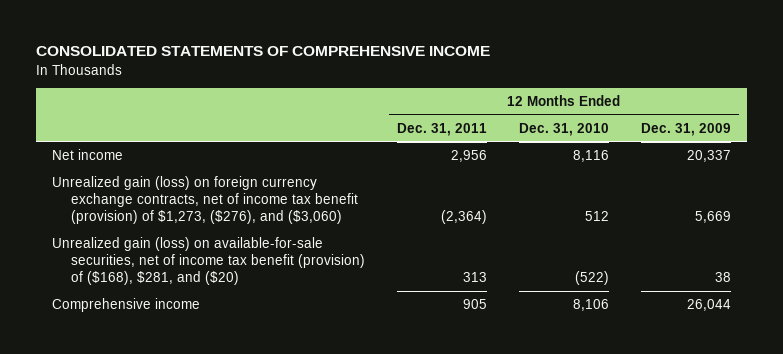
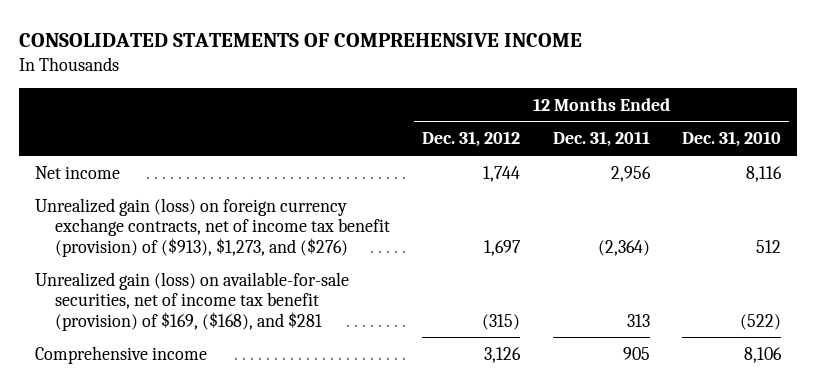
- | 12 Months Ended Dec. 31, 2011 | 12 Months Ended Dec. 31, 2010 | 12 Months Ended Dec. 31, 2009
+ | 12 Months Ended Dec. 31, 2012 | 12 Months Ended Dec. 31, 2011 | 12 Months Ended Dec. 31, 2010
- Unrealized gain (loss) on foreign currency exchange contracts, net of income tax benefit (provision) of $1,273, ($276), and ($3,060) | (2,364) | 512 | 5,669
- Unrealized gain (loss) on available-for-sale securities, net of income tax benefit (provision) of ($168), $281, and ($20) | 313 | (522) | 38
+ Unrealized gain (loss) on foreign currency exchange contracts, net of income tax benefit (provision) of ($913), $1,273, and ($276) | 1,697 | (2,364) | 512
+ Unrealized gain (loss) on available-for-sale securities, net of income tax benefit (provision) of $169, ($168), and $281 | (315) | 313 | (522)

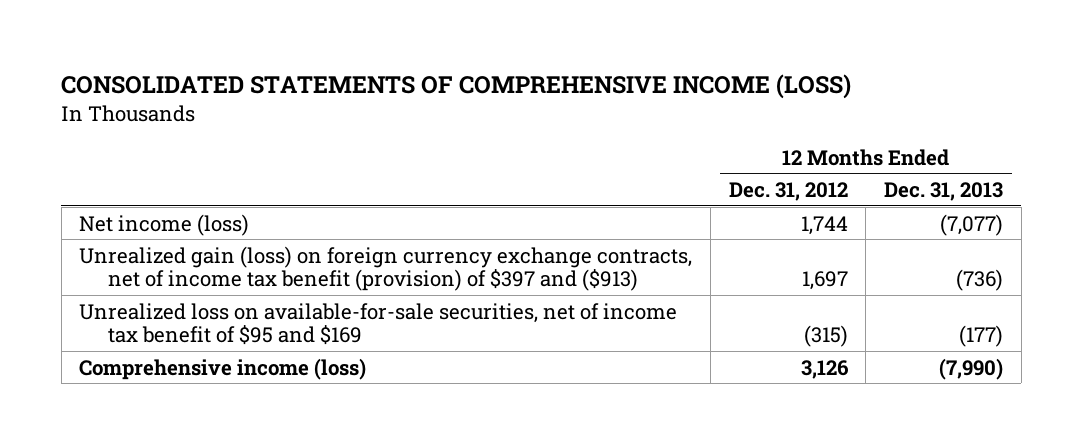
- CONSOLIDATED STATEMENTS OF COMPREHENSIVE INCOME
+ CONSOLIDATED STATEMENTS OF COMPREHENSIVE INCOME (LOSS)
- | 12 Months Ended Dec. 31, 2012 | 12 Months Ended Dec. 31, 2011 | 12 Months Ended Dec. 31, 2010
+ | 12 Months Ended Dec. 31, 2012 | 12 Months Ended Dec. 31, 2013
- Net income | 1,744 | 2,956 | 8,116
- Unrealized gain (loss) on foreign currency exchange contracts, net of income tax benefit (provision) of ($913), $1,273, and ($276) | 1,697 | (2,364) | 512
- Unrealized gain (loss) on available-for-sale securities, net of income tax benefit (provision) of $169, ($168), and $281 | (315) | 313 | (522)
- Comprehensive income | 3,126 | 905 | 8,106
+ Net income (loss) | 1,744 | (7,077)
+ Unrealized gain (loss) on foreign currency exchange contracts, net of income tax benefit (provision) of $397 and ($913) | 1,697 | (736)
+ Unrealized loss on available-for-sale securities, net of income tax benefit of $95 and $169 | (315) | (177)
+ Comprehensive income (loss) | 3,126 | (7,990)

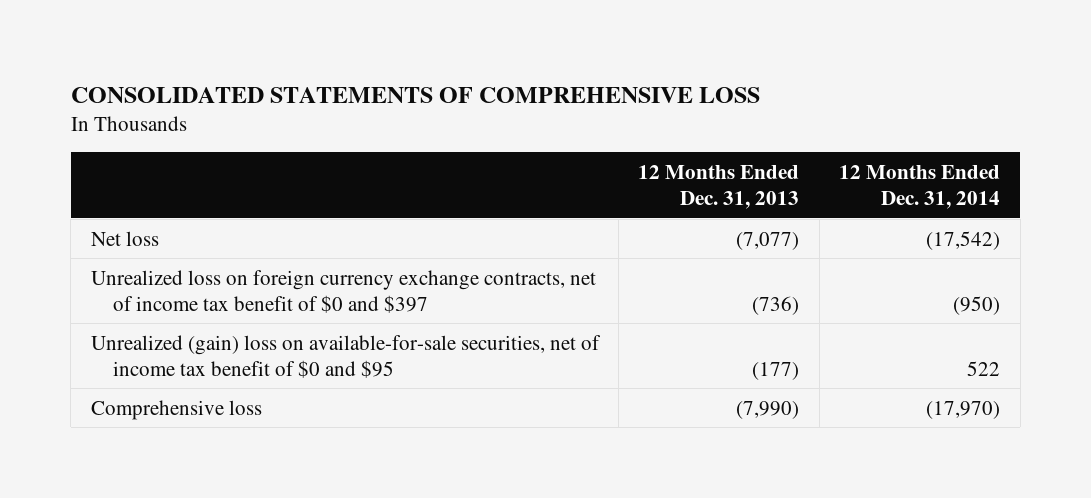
- CONSOLIDATED STATEMENTS OF COMPREHENSIVE INCOME (LOSS)
+ CONSOLIDATED STATEMENTS OF COMPREHENSIVE LOSS
- | 12 Months Ended Dec. 31, 2012 | 12 Months Ended Dec. 31, 2013
+ | 12 Months Ended Dec. 31, 2013 | 12 Months Ended Dec. 31, 2014
- Net income (loss) | 1,744 | (7,077)
- Unrealized gain (loss) on foreign currency exchange contracts, net of income tax benefit (provision) of $397 and ($913) | 1,697 | (736)
- Unrealized loss on available-for-sale securities, net of income tax benefit of $95 and $169 | (315) | (177)
- Comprehensive income (loss) | 3,126 | (7,990)
+ Net loss | (7,077) | (17,542)
+ Unrealized loss on foreign currency exchange contracts, net of income tax benefit of $0 and $397 | (736) | (950)
+ Unrealized (gain) loss on available-for-sale securities, net of income tax benefit of $0 and $95 | (177) | 522
+ Comprehensive loss | (7,990) | (17,970)

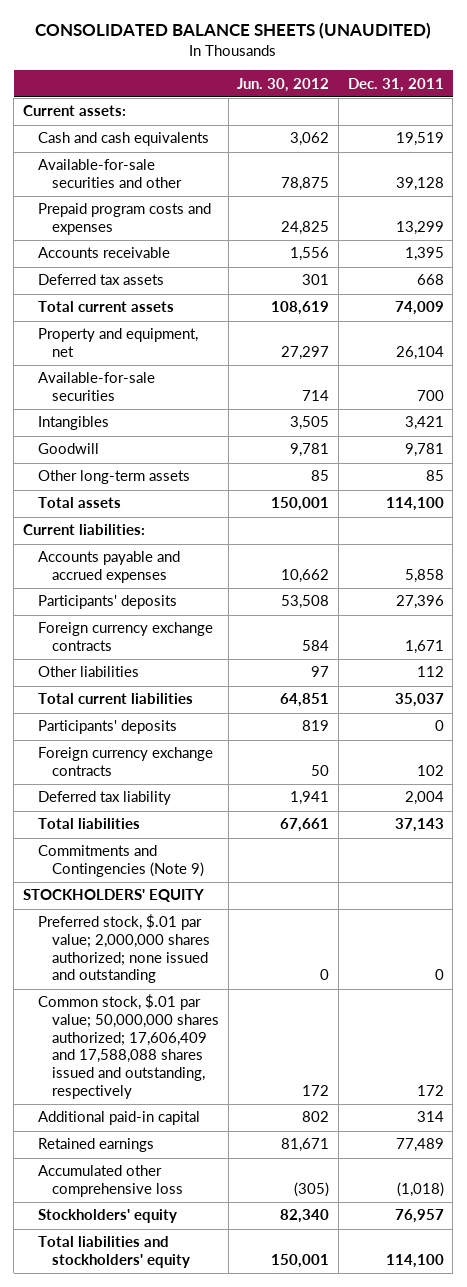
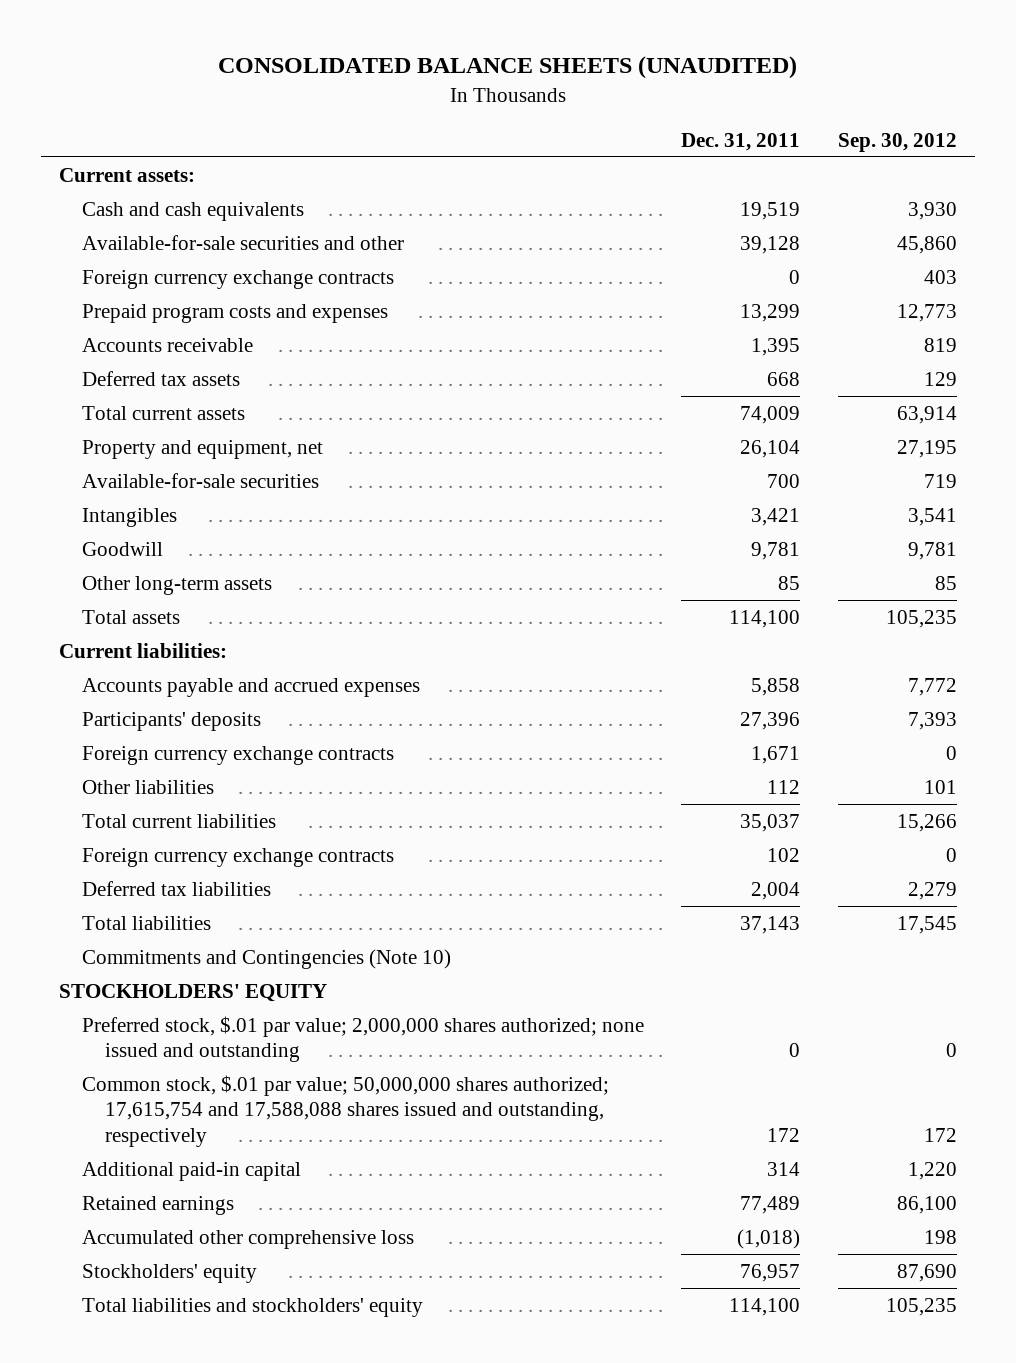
- | Jun. 30, 2012 | Dec. 31, 2011
+ | Dec. 31, 2011 | Sep. 30, 2012
+ Foreign currency exchange contracts | 0 | 403
- Participants' deposits | 819 | 0
- Deferred tax liability | 1,941 | 2,004
+ Deferred tax liabilities | 2,004 | 2,279
- Commitments and Contingencies (Note 9)
+ Commitments and Contingencies (Note 10)
- Common stock, $.01 par value; 50,000,000 shares authorized; 17,606,409 and 17,588,088 shares issued and outstanding, respectively | 172 | 172
+ Common stock, $.01 par value; 50,000,000 shares authorized; 17,615,754 and 17,588,088 shares issued and outstanding, respectively | 172 | 172

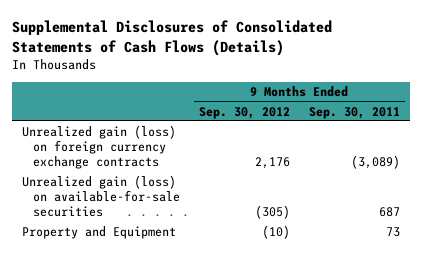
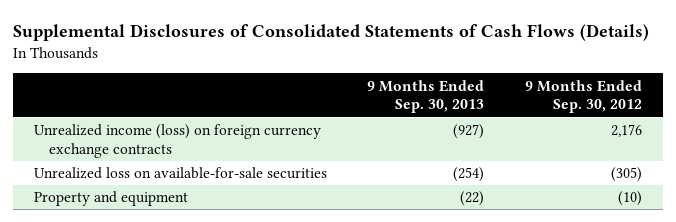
- | 9 Months Ended Sep. 30, 2012 | 9 Months Ended Sep. 30, 2011
+ | 9 Months Ended Sep. 30, 2013 | 9 Months Ended Sep. 30, 2012
- Unrealized gain (loss) on foreign currency exchange contracts | 2,176 | (3,089)
- Unrealized gain (loss) on available-for-sale securities | (305) | 687
- Property and Equipment | (10) | 73
+ Unrealized income (loss) on foreign currency exchange contracts | (927) | 2,176
+ Unrealized loss on available-for-sale securities | (254) | (305)
+ Property and equipment | (22) | (10)

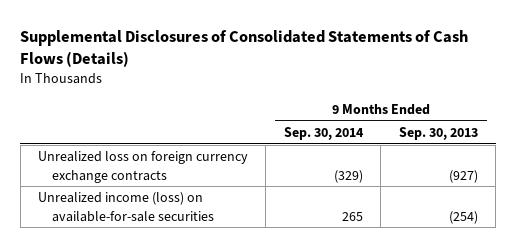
- | 9 Months Ended Sep. 30, 2013 | 9 Months Ended Sep. 30, 2012
+ | 9 Months Ended Sep. 30, 2014 | 9 Months Ended Sep. 30, 2013
- Unrealized income (loss) on foreign currency exchange contracts | (927) | 2,176
- Unrealized loss on available-for-sale securities | (254) | (305)
- Property and equipment | (22) | (10)
+ Unrealized loss on foreign currency exchange contracts | (329) | (927)
+ Unrealized income (loss) on available-for-sale securities | 265 | (254)

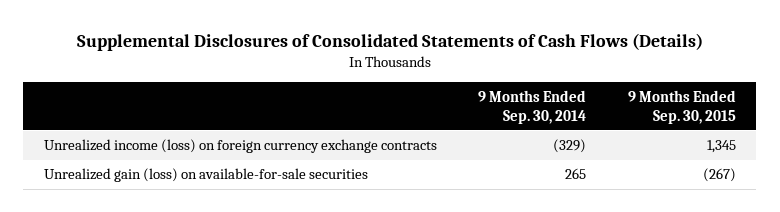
- | 9 Months Ended Sep. 30, 2014 | 9 Months Ended Sep. 30, 2013
+ | 9 Months Ended Sep. 30, 2014 | 9 Months Ended Sep. 30, 2015
- Unrealized loss on foreign currency exchange contracts | (329) | (927)
- Unrealized income (loss) on available-for-sale securities | 265 | (254)
+ Unrealized income (loss) on foreign currency exchange contracts | (329) | 1,345
+ Unrealized gain (loss) on available-for-sale securities | 265 | (267)

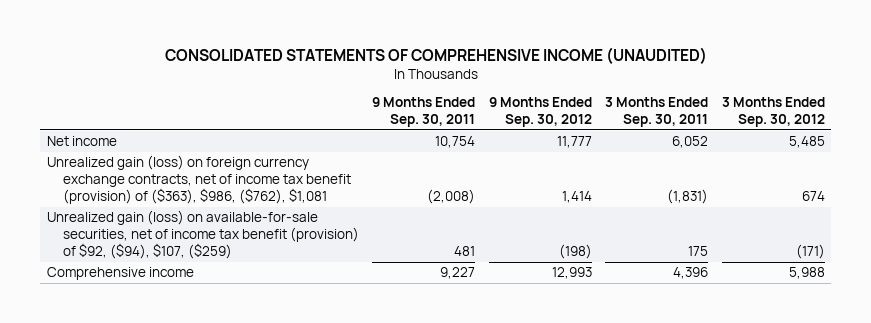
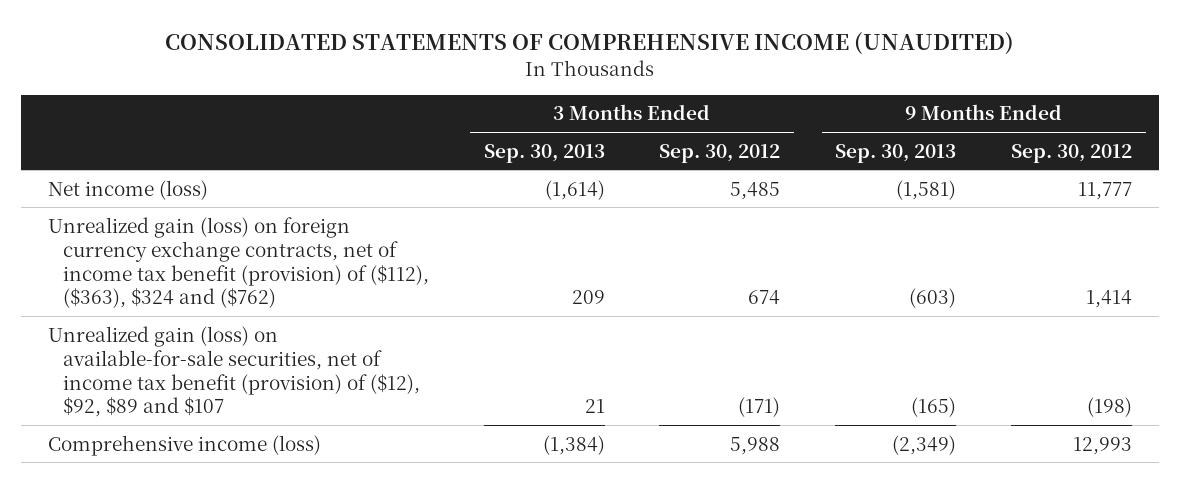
- | 9 Months Ended Sep. 30, 2011 | 9 Months Ended Sep. 30, 2012 | 3 Months Ended Sep. 30, 2011 | 3 Months Ended Sep. 30, 2012
+ | 3 Months Ended Sep. 30, 2013 | 3 Months Ended Sep. 30, 2012 | 9 Months Ended Sep. 30, 2013 | 9 Months Ended Sep. 30, 2012
- Net income | 10,754 | 11,777 | 6,052 | 5,485
- Unrealized gain (loss) on foreign currency exchange contracts, net of income tax benefit (provision) of ($363), $986, ($762), $1,081 | (2,008) | 1,414 | (1,831) | 674
- Unrealized gain (loss) on available-for-sale securities, net of income tax benefit (provision) of $92, ($94), $107, ($259) | 481 | (198) | 175 | (171)
- Comprehensive income | 9,227 | 12,993 | 4,396 | 5,988
+ Net income (loss) | (1,614) | 5,485 | (1,581) | 11,777
+ Unrealized gain (loss) on foreign currency exchange contracts, net of income tax benefit (provision) of ($112), ($363), $324 and ($762) | 209 | 674 | (603) | 1,414
+ Unrealized gain (loss) on available-for-sale securities, net of income tax benefit (provision) of ($12), $92, $89 and $107 | 21 | (171) | (165) | (198)
+ Comprehensive income (loss) | (1,384) | 5,988 | (2,349) | 12,993

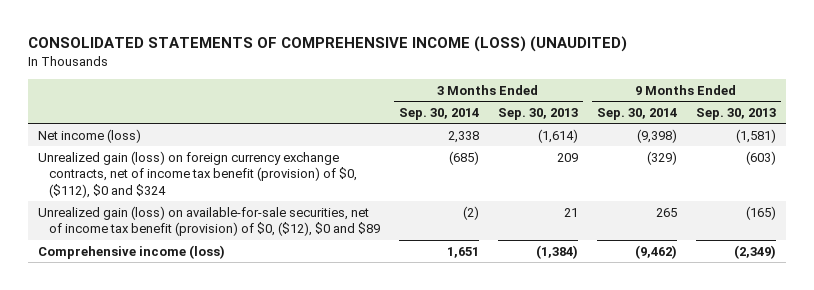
- CONSOLIDATED STATEMENTS OF COMPREHENSIVE INCOME (UNAUDITED)
+ CONSOLIDATED STATEMENTS OF COMPREHENSIVE INCOME (LOSS) (UNAUDITED)
- | 3 Months Ended Sep. 30, 2013 | 3 Months Ended Sep. 30, 2012 | 9 Months Ended Sep. 30, 2013 | 9 Months Ended Sep. 30, 2012
+ | 3 Months Ended Sep. 30, 2014 | 3 Months Ended Sep. 30, 2013 | 9 Months Ended Sep. 30, 2014 | 9 Months Ended Sep. 30, 2013
- Unrealized gain (loss) on foreign currency exchange contracts, net of income tax benefit (provision) of ($112), ($363), $324 and ($762) | 209 | 674 | (603) | 1,414
- Unrealized gain (loss) on available-for-sale securities, net of income tax benefit (provision) of ($12), $92, $89 and $107 | 21 | (171) | (165) | (198)
+ Unrealized gain (loss) on foreign currency exchange contracts, net of income tax benefit (provision) of $0, ($112), $0 and $324 | (685) | 209 | (329) | (603)
+ Unrealized gain (loss) on available-for-sale securities, net of income tax benefit (provision) of $0, ($12), $0 and $89 | (2) | 21 | 265 | (165)

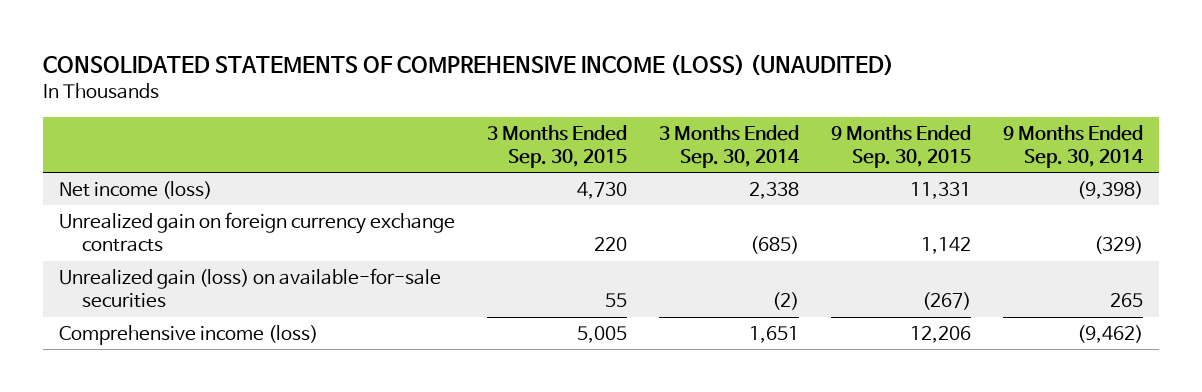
- | 3 Months Ended Sep. 30, 2014 | 3 Months Ended Sep. 30, 2013 | 9 Months Ended Sep. 30, 2014 | 9 Months Ended Sep. 30, 2013
+ | 3 Months Ended Sep. 30, 2015 | 3 Months Ended Sep. 30, 2014 | 9 Months Ended Sep. 30, 2015 | 9 Months Ended Sep. 30, 2014
- Unrealized gain (loss) on foreign currency exchange contracts, net of income tax benefit (provision) of $0, ($112), $0 and $324 | (685) | 209 | (329) | (603)
- Unrealized gain (loss) on available-for-sale securities, net of income tax benefit (provision) of $0, ($12), $0 and $89 | (2) | 21 | 265 | (165)
+ Unrealized gain on foreign currency exchange contracts | 220 | (685) | 1,142 | (329)
+ Unrealized gain (loss) on available-for-sale securities | 55 | (2) | (267) | 265

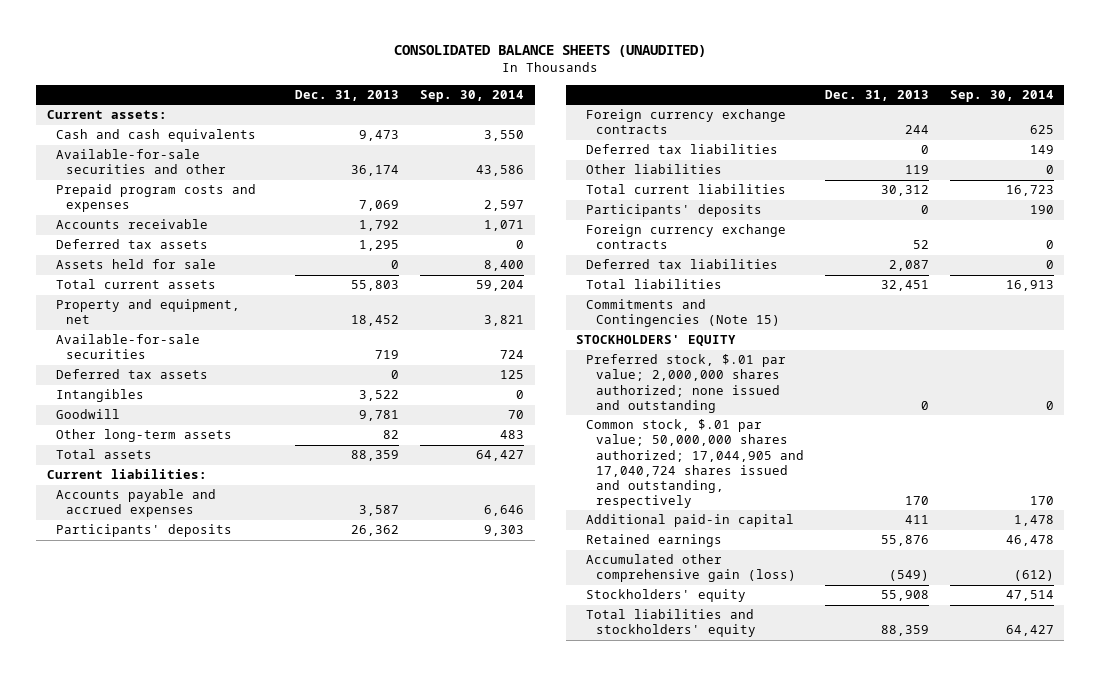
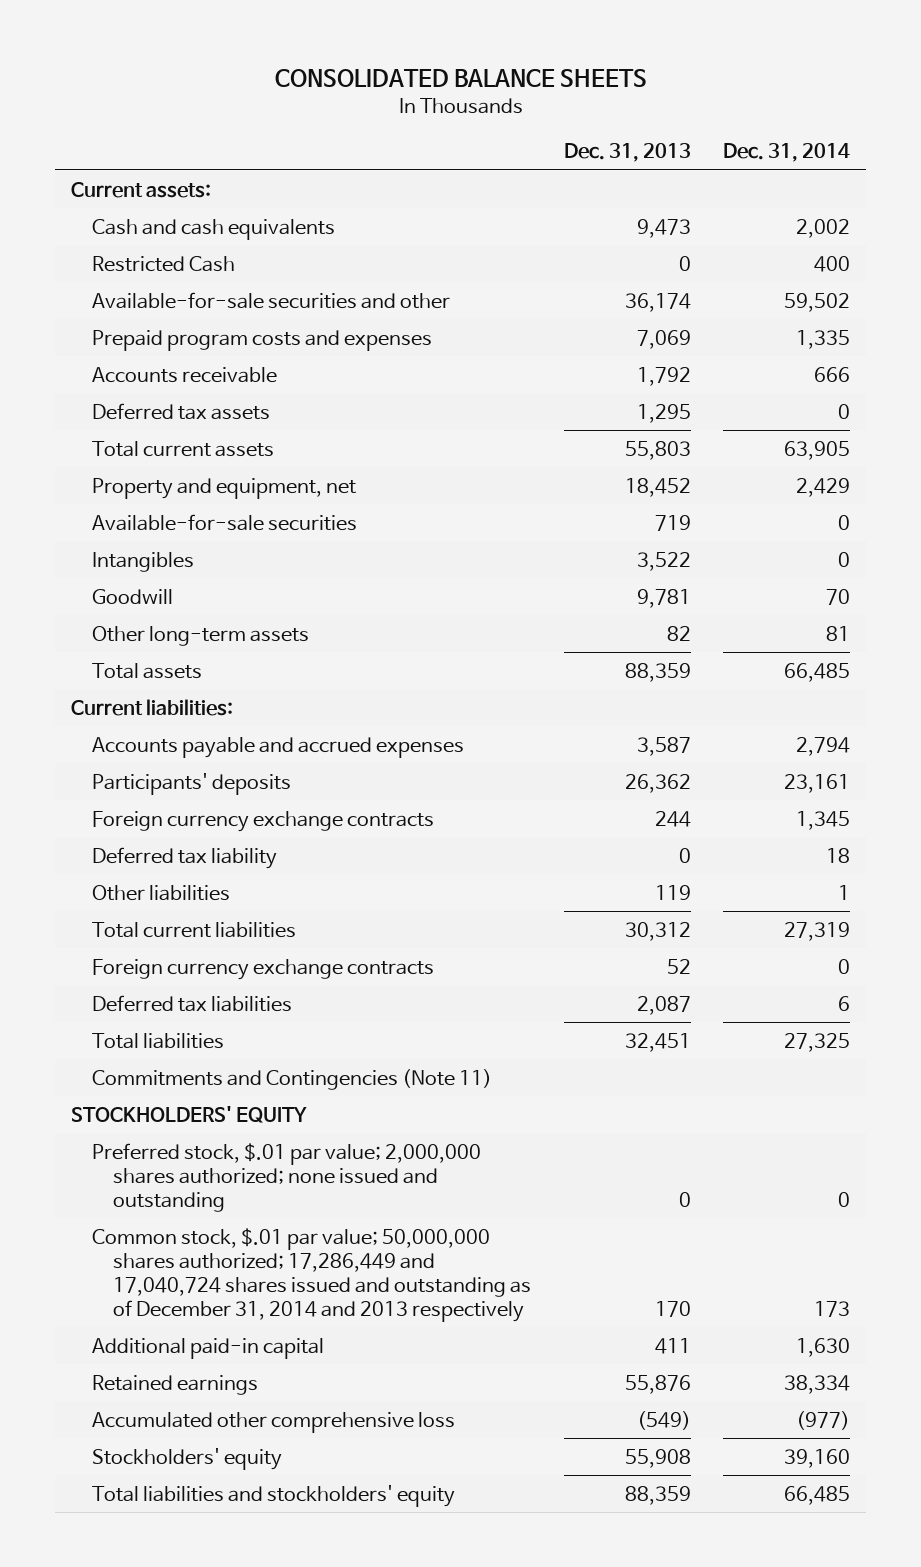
- CONSOLIDATED BALANCE SHEETS (UNAUDITED)
+ CONSOLIDATED BALANCE SHEETS
- | Dec. 31, 2013 | Sep. 30, 2014
+ | Dec. 31, 2013 | Dec. 31, 2014
+ Restricted Cash | 0 | 400
- Assets held for sale | 0 | 8,400
- Deferred tax assets | 0 | 125
- Deferred tax liabilities | 0 | 149
+ Deferred tax liability | 0 | 18
- Participants' deposits | 0 | 190
- Commitments and Contingencies (Note 15)
+ Commitments and Contingencies (Note 11)
- Common stock, $.01 par value; 50,000,000 shares authorized; 17,044,905 and 17,040,724 shares issued and outstanding, respectively | 170 | 170
+ Common stock, $.01 par value; 50,000,000 shares authorized; 17,286,449 and 17,040,724 shares issued and outstanding as of December 31, 2014 and 2013 respectively | 170 | 173
- Accumulated other comprehensive gain (loss) | (549) | (612)
+ Accumulated other comprehensive loss | (549) | (977)

